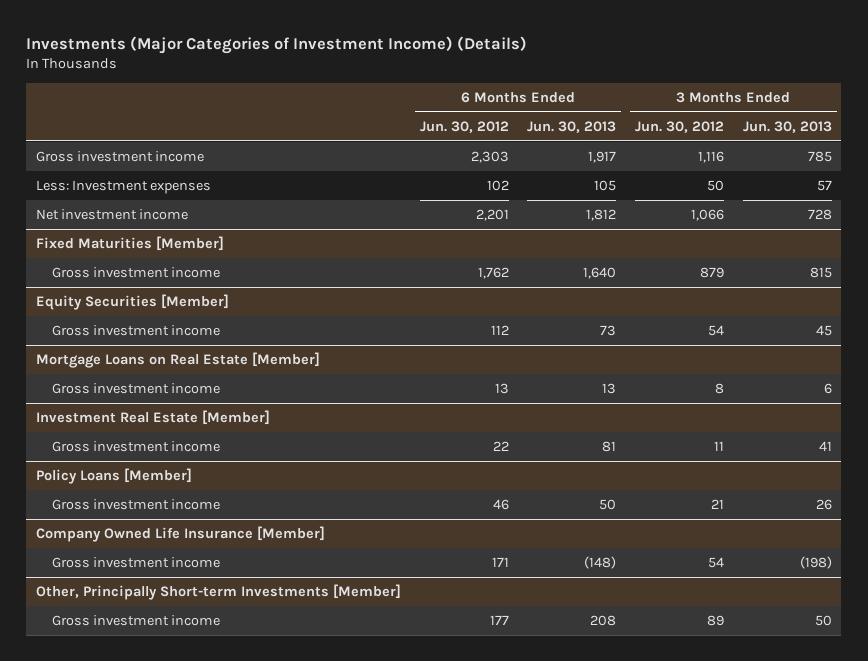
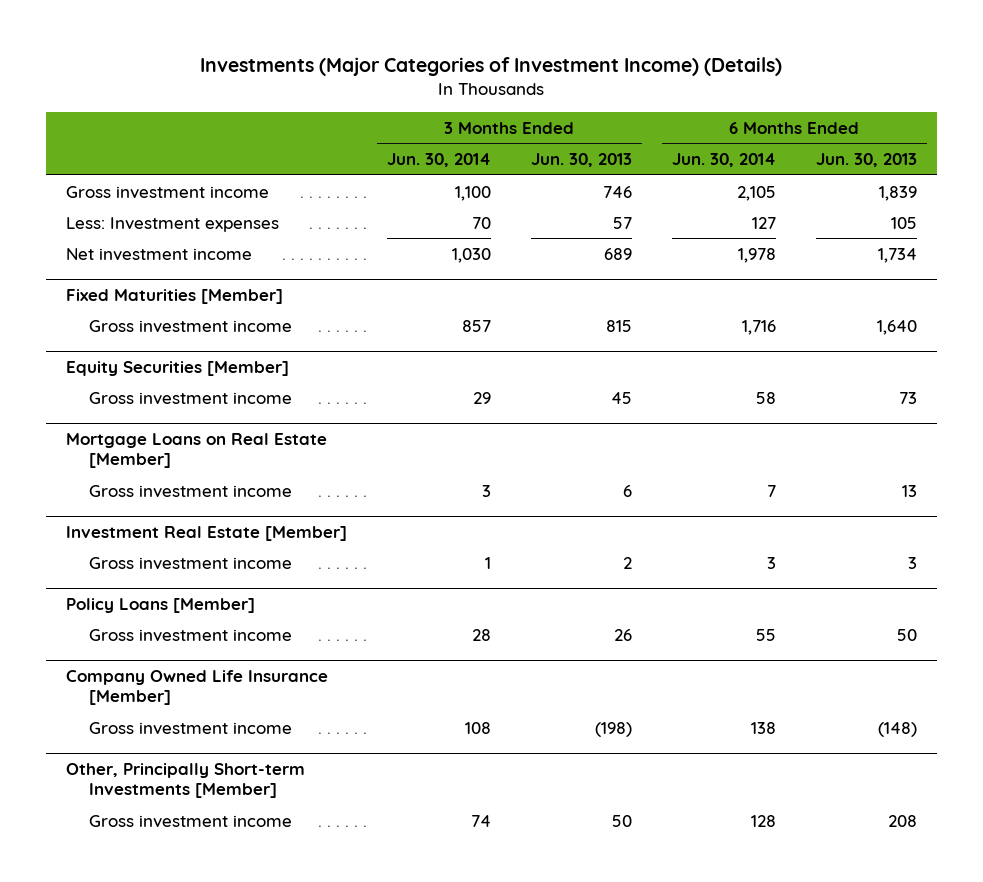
- | 6 Months Ended Jun. 30, 2012 | 6 Months Ended Jun. 30, 2013 | 3 Months Ended Jun. 30, 2012 | 3 Months Ended Jun. 30, 2013
+ | 3 Months Ended Jun. 30, 2014 | 3 Months Ended Jun. 30, 2013 | 6 Months Ended Jun. 30, 2014 | 6 Months Ended Jun. 30, 2013
- Gross investment income | 2,303 | 1,917 | 1,116 | 785
+ Gross investment income | 1,100 | 746 | 2,105 | 1,839
- Net investment income | 2,201 | 1,812 | 1,066 | 728
+ Net investment income | 1,030 | 689 | 1,978 | 1,734
@ Investment Real Estate [Member]
- Gross investment income | 22 | 81 | 11 | 41
+ Gross investment income | 1 | 2 | 3 | 3

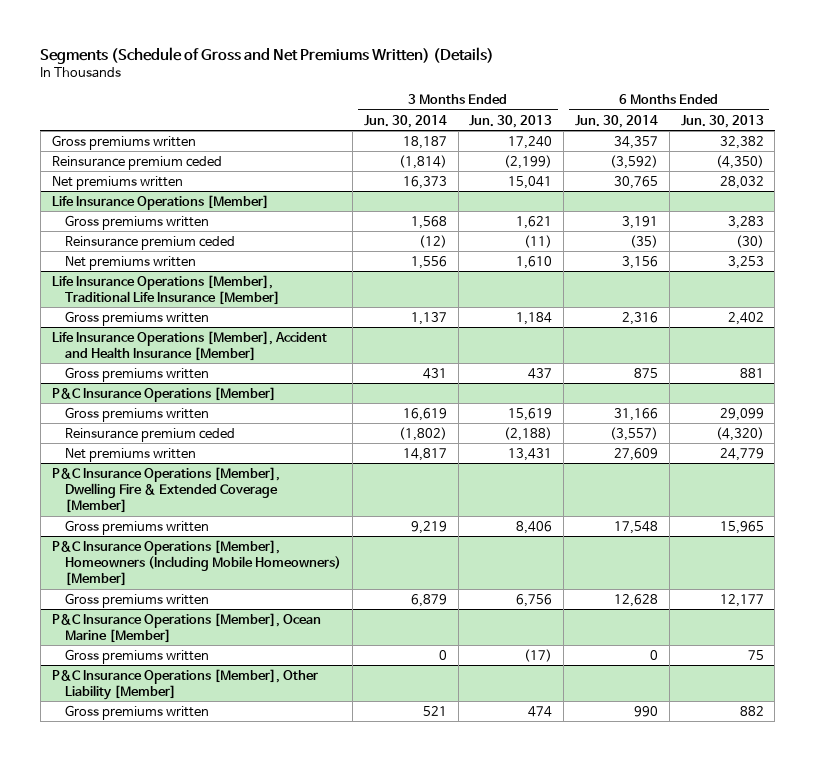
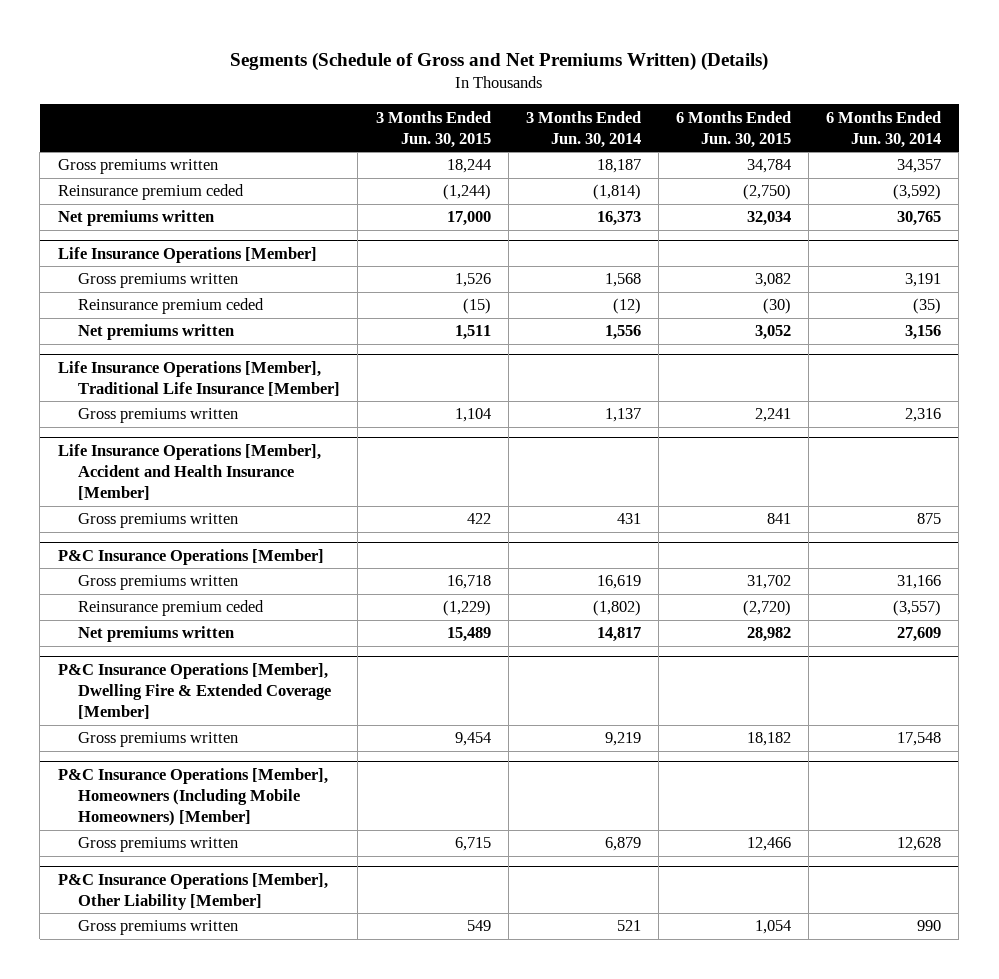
- | 3 Months Ended Jun. 30, 2014 | 3 Months Ended Jun. 30, 2013 | 6 Months Ended Jun. 30, 2014 | 6 Months Ended Jun. 30, 2013
+ | 3 Months Ended Jun. 30, 2015 | 3 Months Ended Jun. 30, 2014 | 6 Months Ended Jun. 30, 2015 | 6 Months Ended Jun. 30, 2014
- P&C Insurance Operations [Member], Ocean Marine [Member]
- Gross premiums written | 0 | (17) | 0 | 75

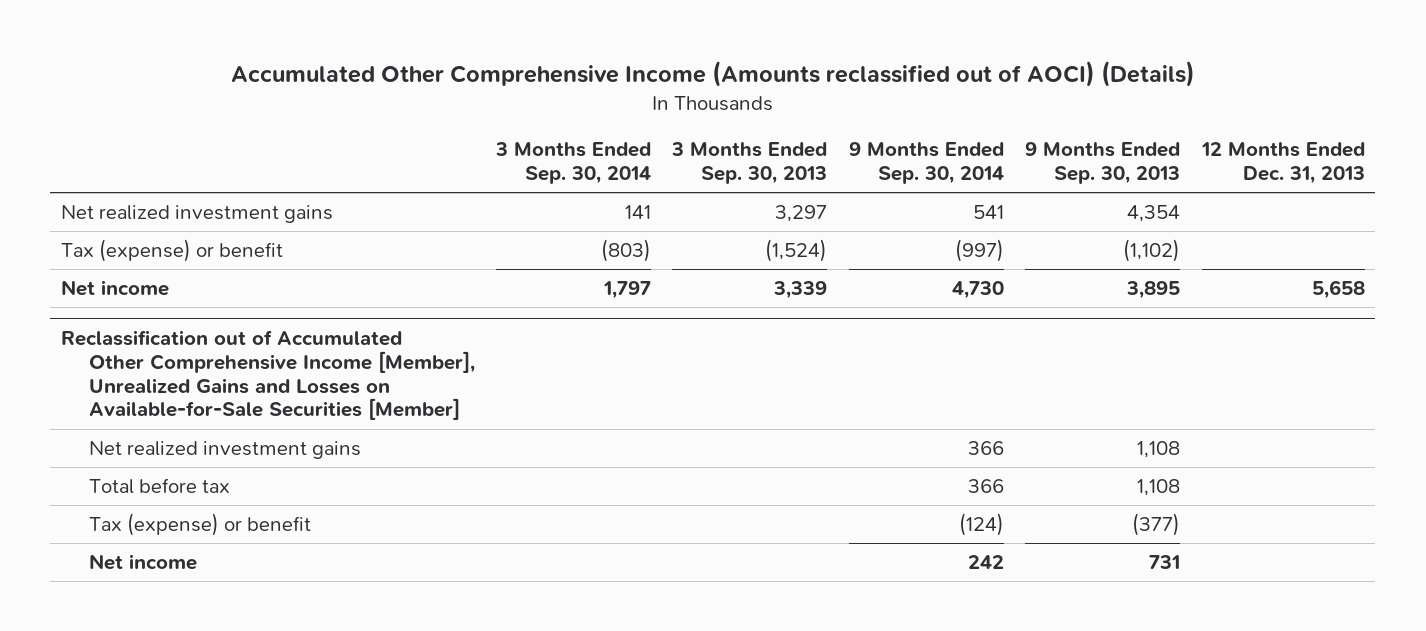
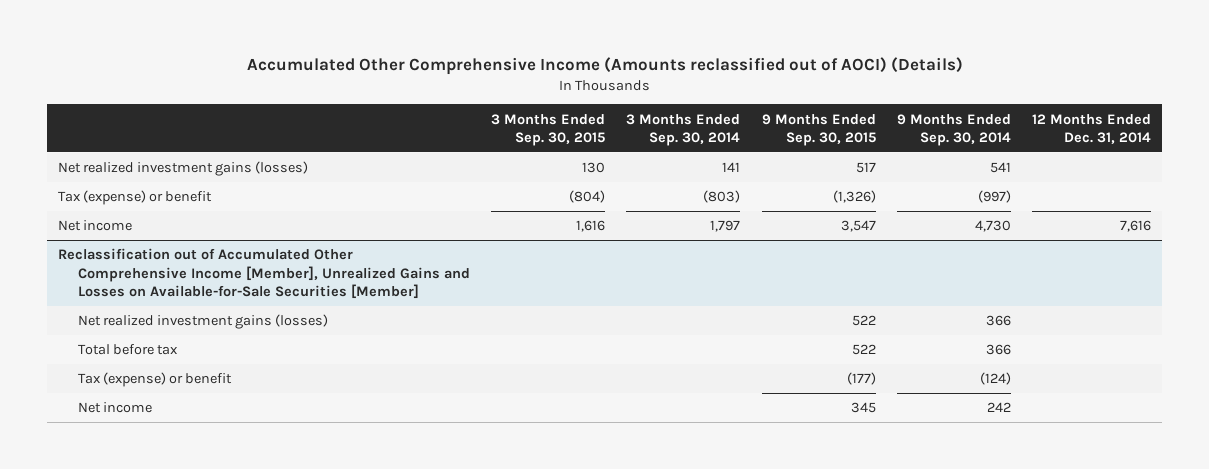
- | 3 Months Ended Sep. 30, 2014 | 3 Months Ended Sep. 30, 2013 | 9 Months Ended Sep. 30, 2014 | 9 Months Ended Sep. 30, 2013 | 12 Months Ended Dec. 31, 2013
+ | 3 Months Ended Sep. 30, 2015 | 3 Months Ended Sep. 30, 2014 | 9 Months Ended Sep. 30, 2015 | 9 Months Ended Sep. 30, 2014 | 12 Months Ended Dec. 31, 2014
- Net realized investment gains | 141 | 3,297 | 541 | 4,354 |
+ Net realized investment gains (losses) | 130 | 141 | 517 | 541 |
@ Reclassification out of Accumulated Other Comprehensive Income [Member], Unrealized Gains and Losses on Available-for-Sale Securities [Member]
- Net realized investment gains | | | 366 | 1,108 |
+ Net realized investment gains (losses) | | | 522 | 366 |

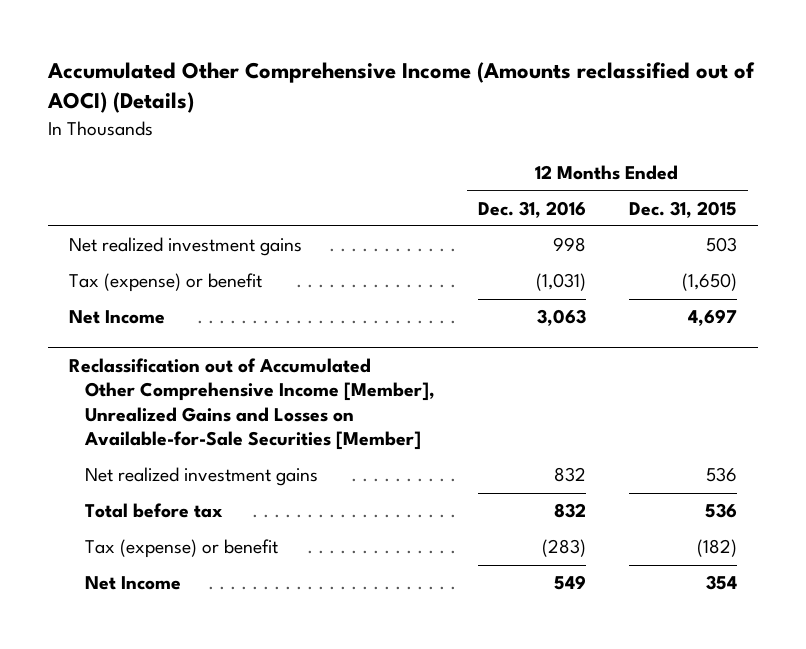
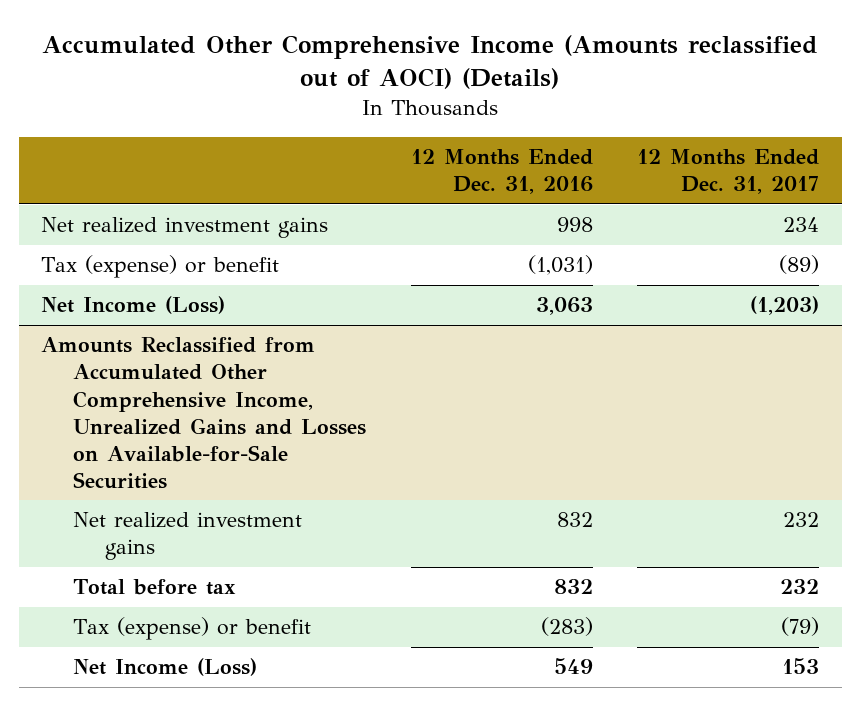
- | 12 Months Ended Dec. 31, 2016 | 12 Months Ended Dec. 31, 2015
+ | 12 Months Ended Dec. 31, 2016 | 12 Months Ended Dec. 31, 2017
- Net Income | 3,063 | 4,697
- Reclassification out of Accumulated Other Comprehensive Income [Member], Unrealized Gains and Losses on Available-for-Sale Securities [Member]
+ Net Income (Loss) | 3,063 | (1,203)
+ Amounts Reclassified from Accumulated Other Comprehensive Income, Unrealized Gains and Losses on Available-for-Sale Securities
- Net Income | 549 | 354
+ Net Income (Loss) | 549 | 153

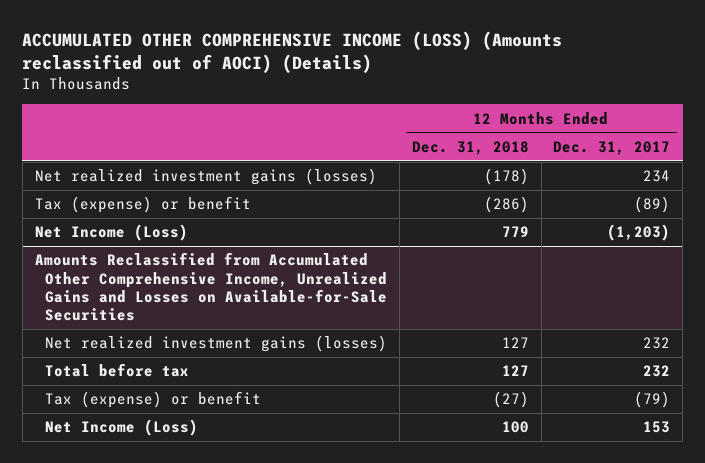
- Accumulated Other Comprehensive Income (Amounts reclassified out of AOCI) (Details)
+ ACCUMULATED OTHER COMPREHENSIVE INCOME (LOSS) (Amounts reclassified out of AOCI) (Details)
- | 12 Months Ended Dec. 31, 2016 | 12 Months Ended Dec. 31, 2017
+ | 12 Months Ended Dec. 31, 2018 | 12 Months Ended Dec. 31, 2017
- Net realized investment gains | 998 | 234
+ Net realized investment gains (losses) | (178) | 234
@ Amounts Reclassified from Accumulated Other Comprehensive Income, Unrealized Gains and Losses on Available-for-Sale Securities
- Net realized investment gains | 832 | 232
+ Net realized investment gains (losses) | 127 | 232

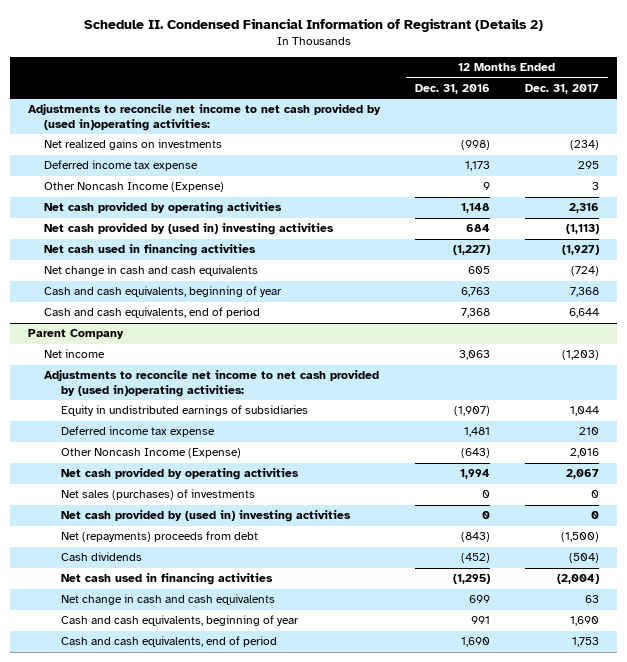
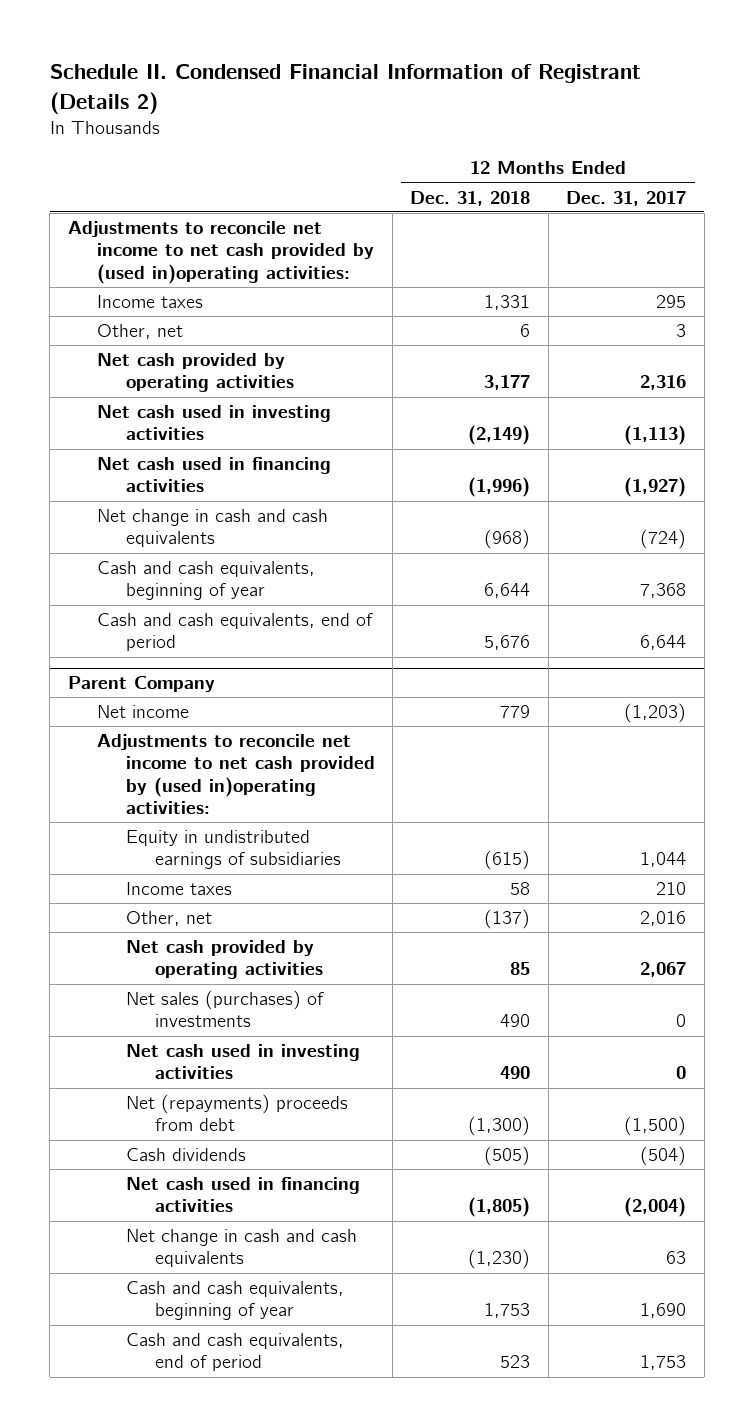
- | 12 Months Ended Dec. 31, 2016 | 12 Months Ended Dec. 31, 2017
+ | 12 Months Ended Dec. 31, 2018 | 12 Months Ended Dec. 31, 2017
- Net realized gains on investments | (998) | (234)
- Deferred income tax expense | 1,173 | 295
- Other Noncash Income (Expense) | 9 | 3
+ Income taxes | 1,331 | 295
+ Other, net | 6 | 3
- Net cash provided by (used in) investing activities | 684 | (1,113)
+ Net cash used in investing activities | (2,149) | (1,113)
@ Parent Company
- Deferred income tax expense | 1,481 | 210
- Other Noncash Income (Expense) | (643) | 2,016
+ Income taxes | 58 | 210
+ Other, net | (137) | 2,016
- Net cash provided by (used in) investing activities | 0 | 0
+ Net cash used in investing activities | 490 | 0

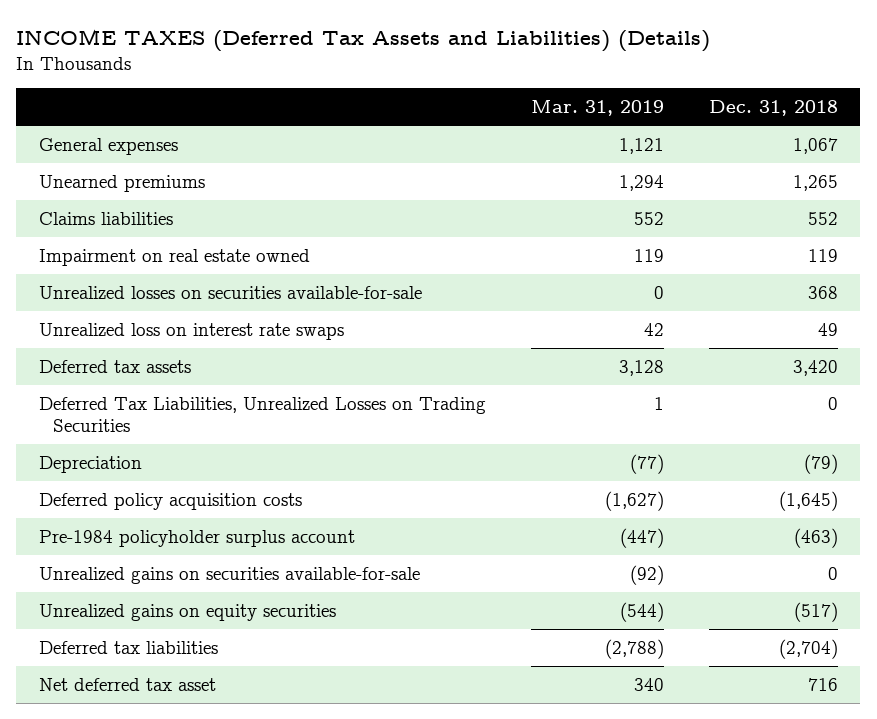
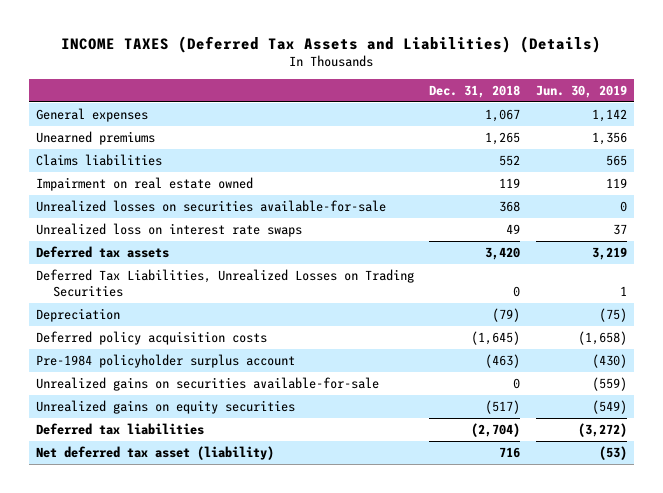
- | Mar. 31, 2019 | Dec. 31, 2018
+ | Dec. 31, 2018 | Jun. 30, 2019
- Net deferred tax asset | 340 | 716
+ Net deferred tax asset (liability) | 716 | (53)

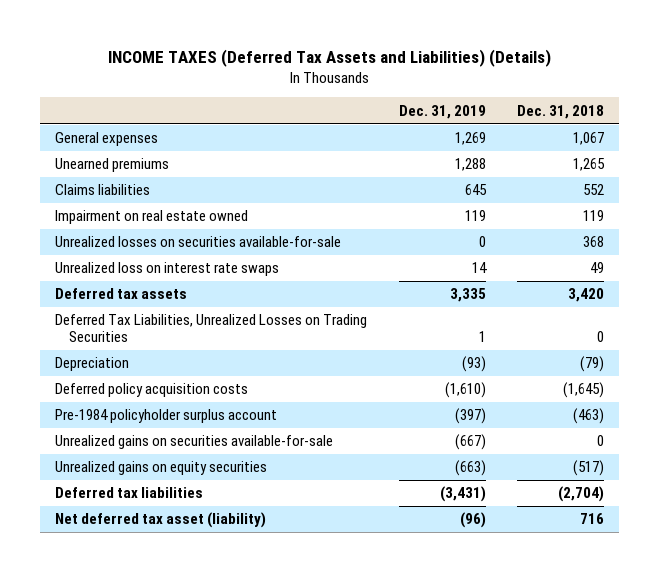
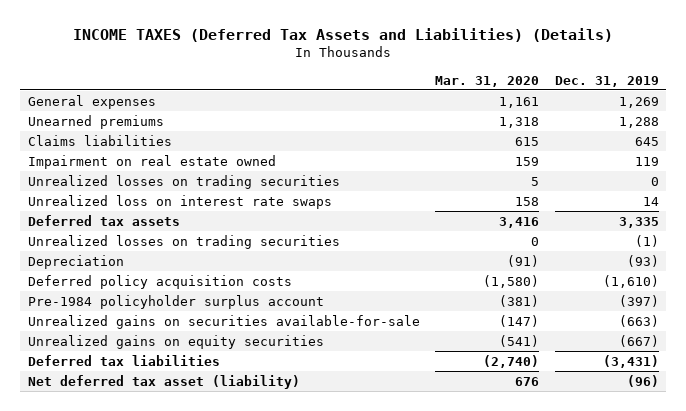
- | Dec. 31, 2019 | Dec. 31, 2018
+ | Mar. 31, 2020 | Dec. 31, 2019
- Unrealized losses on securities available-for-sale | 0 | 368
+ Unrealized losses on trading securities | 5 | 0
- Deferred Tax Liabilities, Unrealized Losses on Trading Securities | 1 | 0
+ Unrealized losses on trading securities | 0 | (1)
- Unrealized gains on securities available-for-sale | (667) | 0
- Unrealized gains on equity securities | (663) | (517)
+ Unrealized gains on securities available-for-sale | (147) | (663)
+ Unrealized gains on equity securities | (541) | (667)

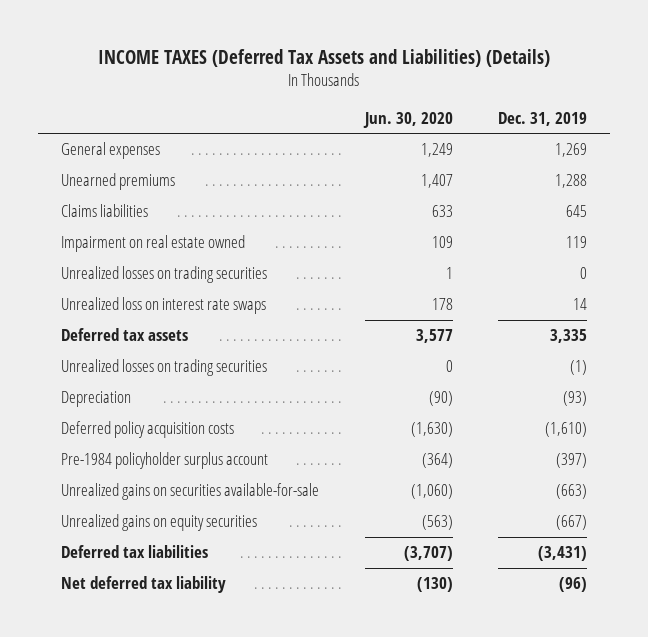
- | Mar. 31, 2020 | Dec. 31, 2019
+ | Jun. 30, 2020 | Dec. 31, 2019
- Net deferred tax asset (liability) | 676 | (96)
+ Net deferred tax liability | (130) | (96)

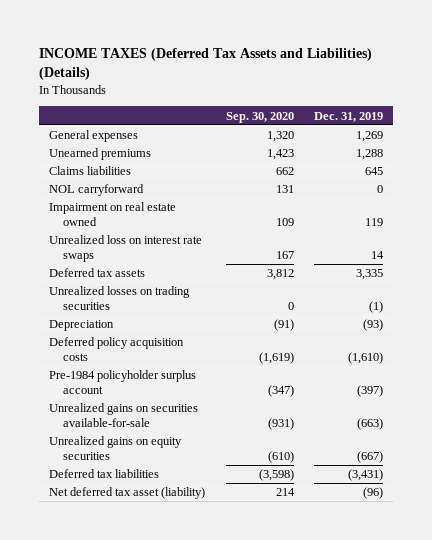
- | Jun. 30, 2020 | Dec. 31, 2019
+ | Sep. 30, 2020 | Dec. 31, 2019
+ NOL carryforward | 131 | 0
- Unrealized losses on trading securities | 1 | 0
- Net deferred tax liability | (130) | (96)
+ Net deferred tax asset (liability) | 214 | (96)

